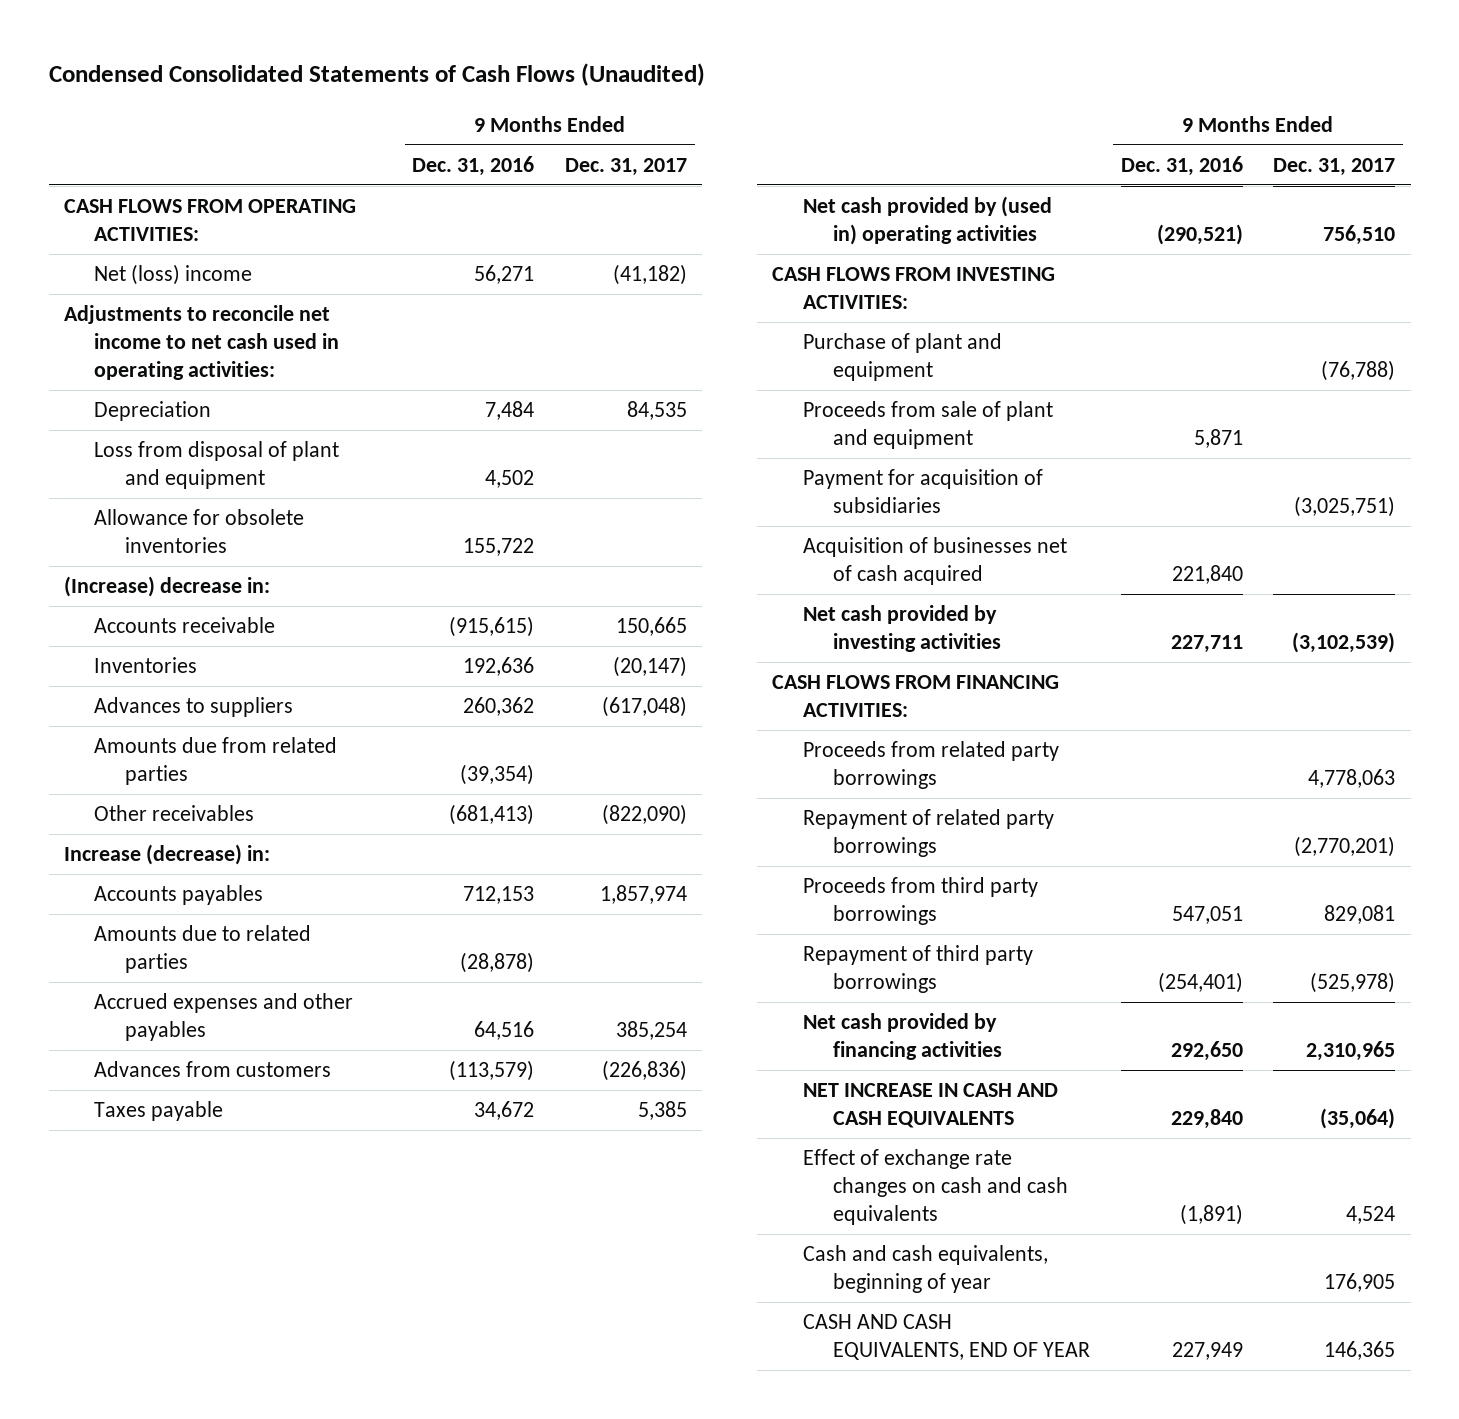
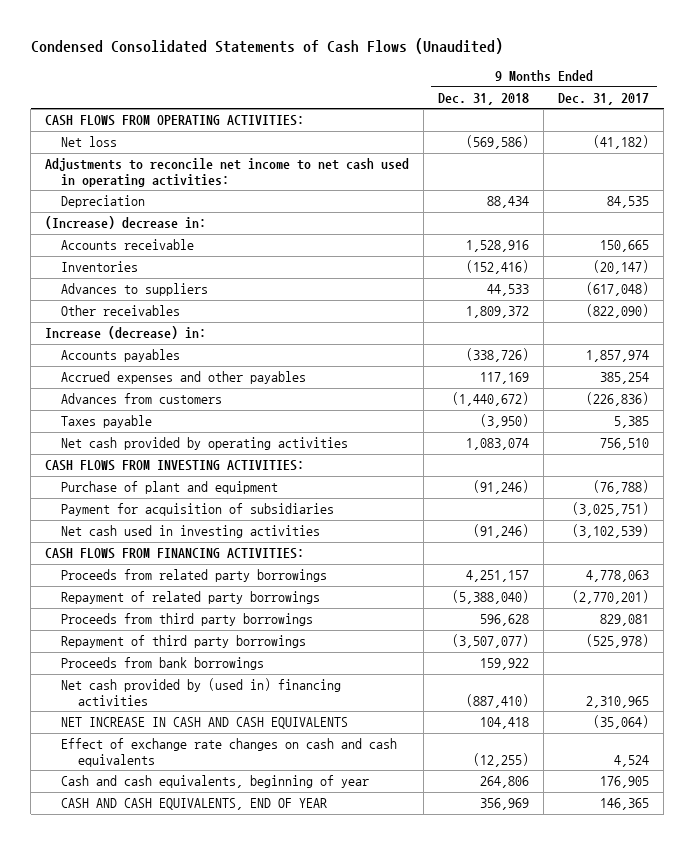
- | 9 Months Ended Dec. 31, 2016 | 9 Months Ended Dec. 31, 2017
+ | 9 Months Ended Dec. 31, 2018 | 9 Months Ended Dec. 31, 2017
- Net (loss) income | 56,271 | (41,182)
+ Net loss | (569,586) | (41,182)
- Loss from disposal of plant and equipment | 4,502 |
- Allowance for obsolete inventories | 155,722 |
- Amounts due from related parties | (39,354) |
- Amounts due to related parties | (28,878) |
- Net cash provided by (used in) operating activities | (290,521) | 756,510
+ Net cash provided by operating activities | 1,083,074 | 756,510
- Proceeds from sale of plant and equipment | 5,871 |
- Acquisition of businesses net of cash acquired | 221,840 |
- Net cash provided by investing activities | 227,711 | (3,102,539)
+ Net cash used in investing activities | (91,246) | (3,102,539)
- Net cash provided by financing activities | 292,650 | 2,310,965
+ Proceeds from bank borrowings | 159,922 |
+ Net cash provided by (used in) financing activities | (887,410) | 2,310,965

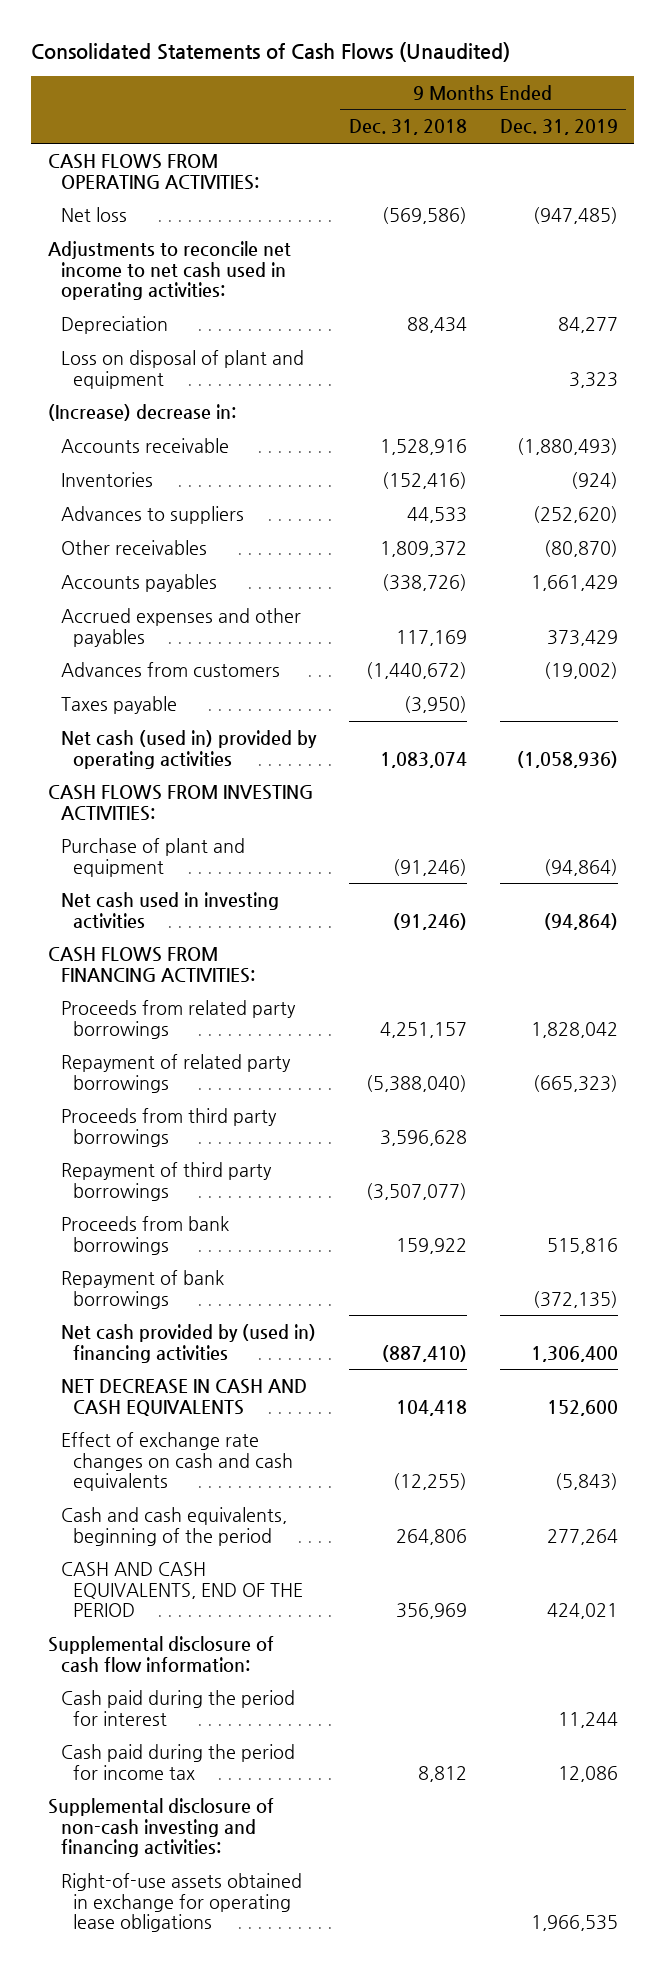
- Condensed Consolidated Statements of Cash Flows (Unaudited)
+ Consolidated Statements of Cash Flows (Unaudited)
- | 9 Months Ended Dec. 31, 2018 | 9 Months Ended Dec. 31, 2017
+ | 9 Months Ended Dec. 31, 2018 | 9 Months Ended Dec. 31, 2019
+ Loss on disposal of plant and equipment | | 3,323
- Increase (decrease) in:
- Net cash provided by operating activities | 1,083,074 | 756,510
+ Net cash (used in) provided by operating activities | 1,083,074 | (1,058,936)
- Payment for acquisition of subsidiaries | | (3,025,751)
- Proceeds from third party borrowings | 596,628 | 829,081
+ Proceeds from third party borrowings | 3,596,628 |
+ Repayment of bank borrowings | | (372,135)
- NET INCREASE IN CASH AND CASH EQUIVALENTS | 104,418 | (35,064)
+ NET DECREASE IN CASH AND CASH EQUIVALENTS | 104,418 | 152,600
- Cash and cash equivalents, beginning of year | 264,806 | 176,905
- CASH AND CASH EQUIVALENTS, END OF YEAR | 356,969 | 146,365
+ Cash and cash equivalents, beginning of the period | 264,806 | 277,264
+ CASH AND CASH EQUIVALENTS, END OF THE PERIOD | 356,969 | 424,021
+ Supplemental disclosure of cash flow information:
+ Cash paid during the period for interest | | 11,244
+ Cash paid during the period for income tax | 8,812 | 12,086
+ Supplemental disclosure of non-cash investing and financing activities:
+ Right-of-use assets obtained in exchange for operating lease obligations | | 1,966,535

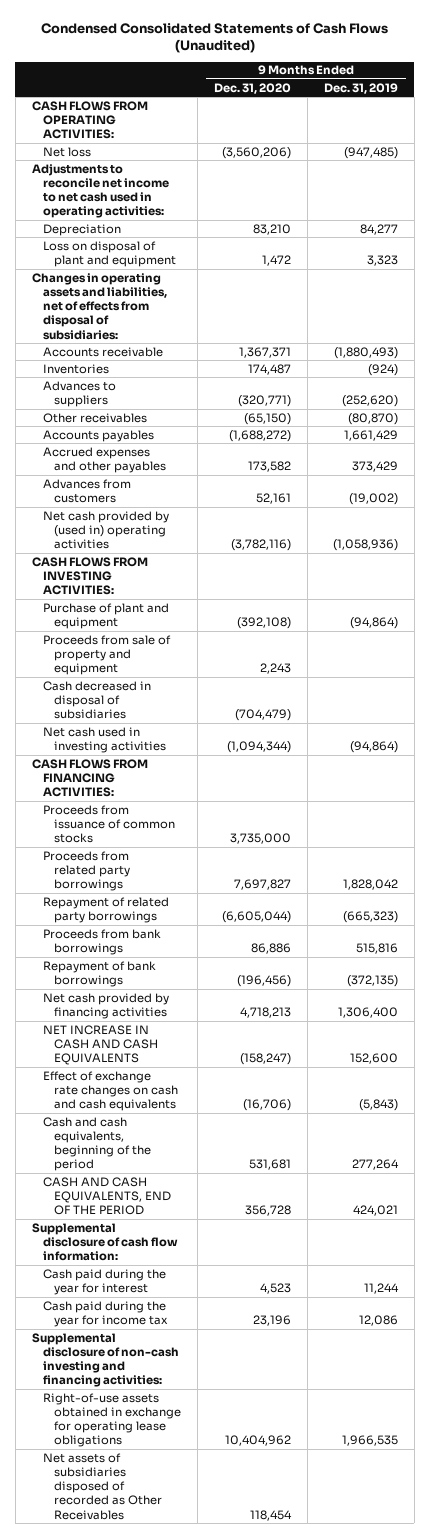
- Consolidated Statements of Cash Flows (Unaudited)
+ Condensed Consolidated Statements of Cash Flows (Unaudited)
- | 9 Months Ended Dec. 31, 2018 | 9 Months Ended Dec. 31, 2019
+ | 9 Months Ended Dec. 31, 2020 | 9 Months Ended Dec. 31, 2019
- (Increase) decrease in:
+ Changes in operating assets and liabilities, net of effects from disposal of subsidiaries:
- Taxes payable | (3,950) |
- Net cash (used in) provided by operating activities | 1,083,074 | (1,058,936)
+ Net cash provided by (used in) operating activities | (3,782,116) | (1,058,936)
+ Proceeds from sale of property and equipment | 2,243 |
+ Cash decreased in disposal of subsidiaries | (704,479) |
+ Proceeds from issuance of common stocks | 3,735,000 |
- Proceeds from third party borrowings | 3,596,628 |
- Repayment of third party borrowings | (3,507,077) |
- Net cash provided by (used in) financing activities | (887,410) | 1,306,400
- NET DECREASE IN CASH AND CASH EQUIVALENTS | 104,418 | 152,600
+ Net cash provided by financing activities | 4,718,213 | 1,306,400
+ NET INCREASE IN CASH AND CASH EQUIVALENTS | (158,247) | 152,600
- Cash paid during the period for interest | | 11,244
- Cash paid during the period for income tax | 8,812 | 12,086
+ Cash paid during the year for interest | 4,523 | 11,244
+ Cash paid during the year for income tax | 23,196 | 12,086
+ Net assets of subsidiaries disposed of recorded as Other Receivables | 118,454 |

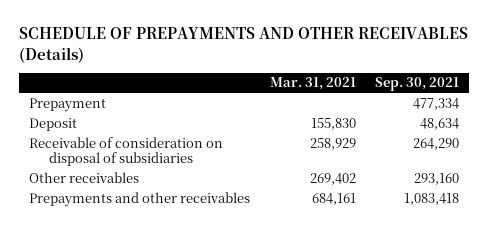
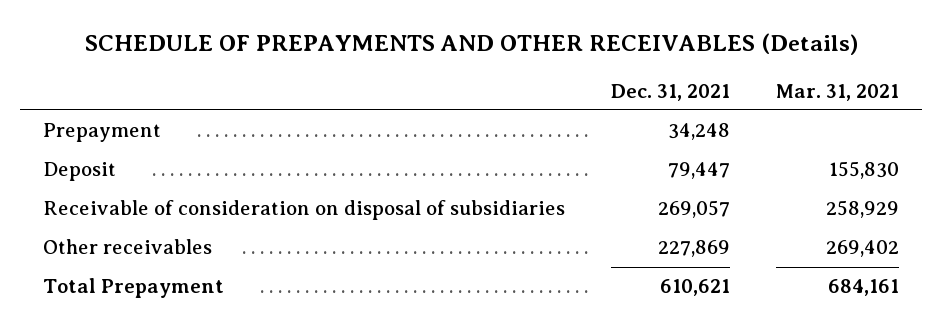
- | Mar. 31, 2021 | Sep. 30, 2021
+ | Dec. 31, 2021 | Mar. 31, 2021
- Prepayments and other receivables | 684,161 | 1,083,418
+ Total Prepayment | 610,621 | 684,161

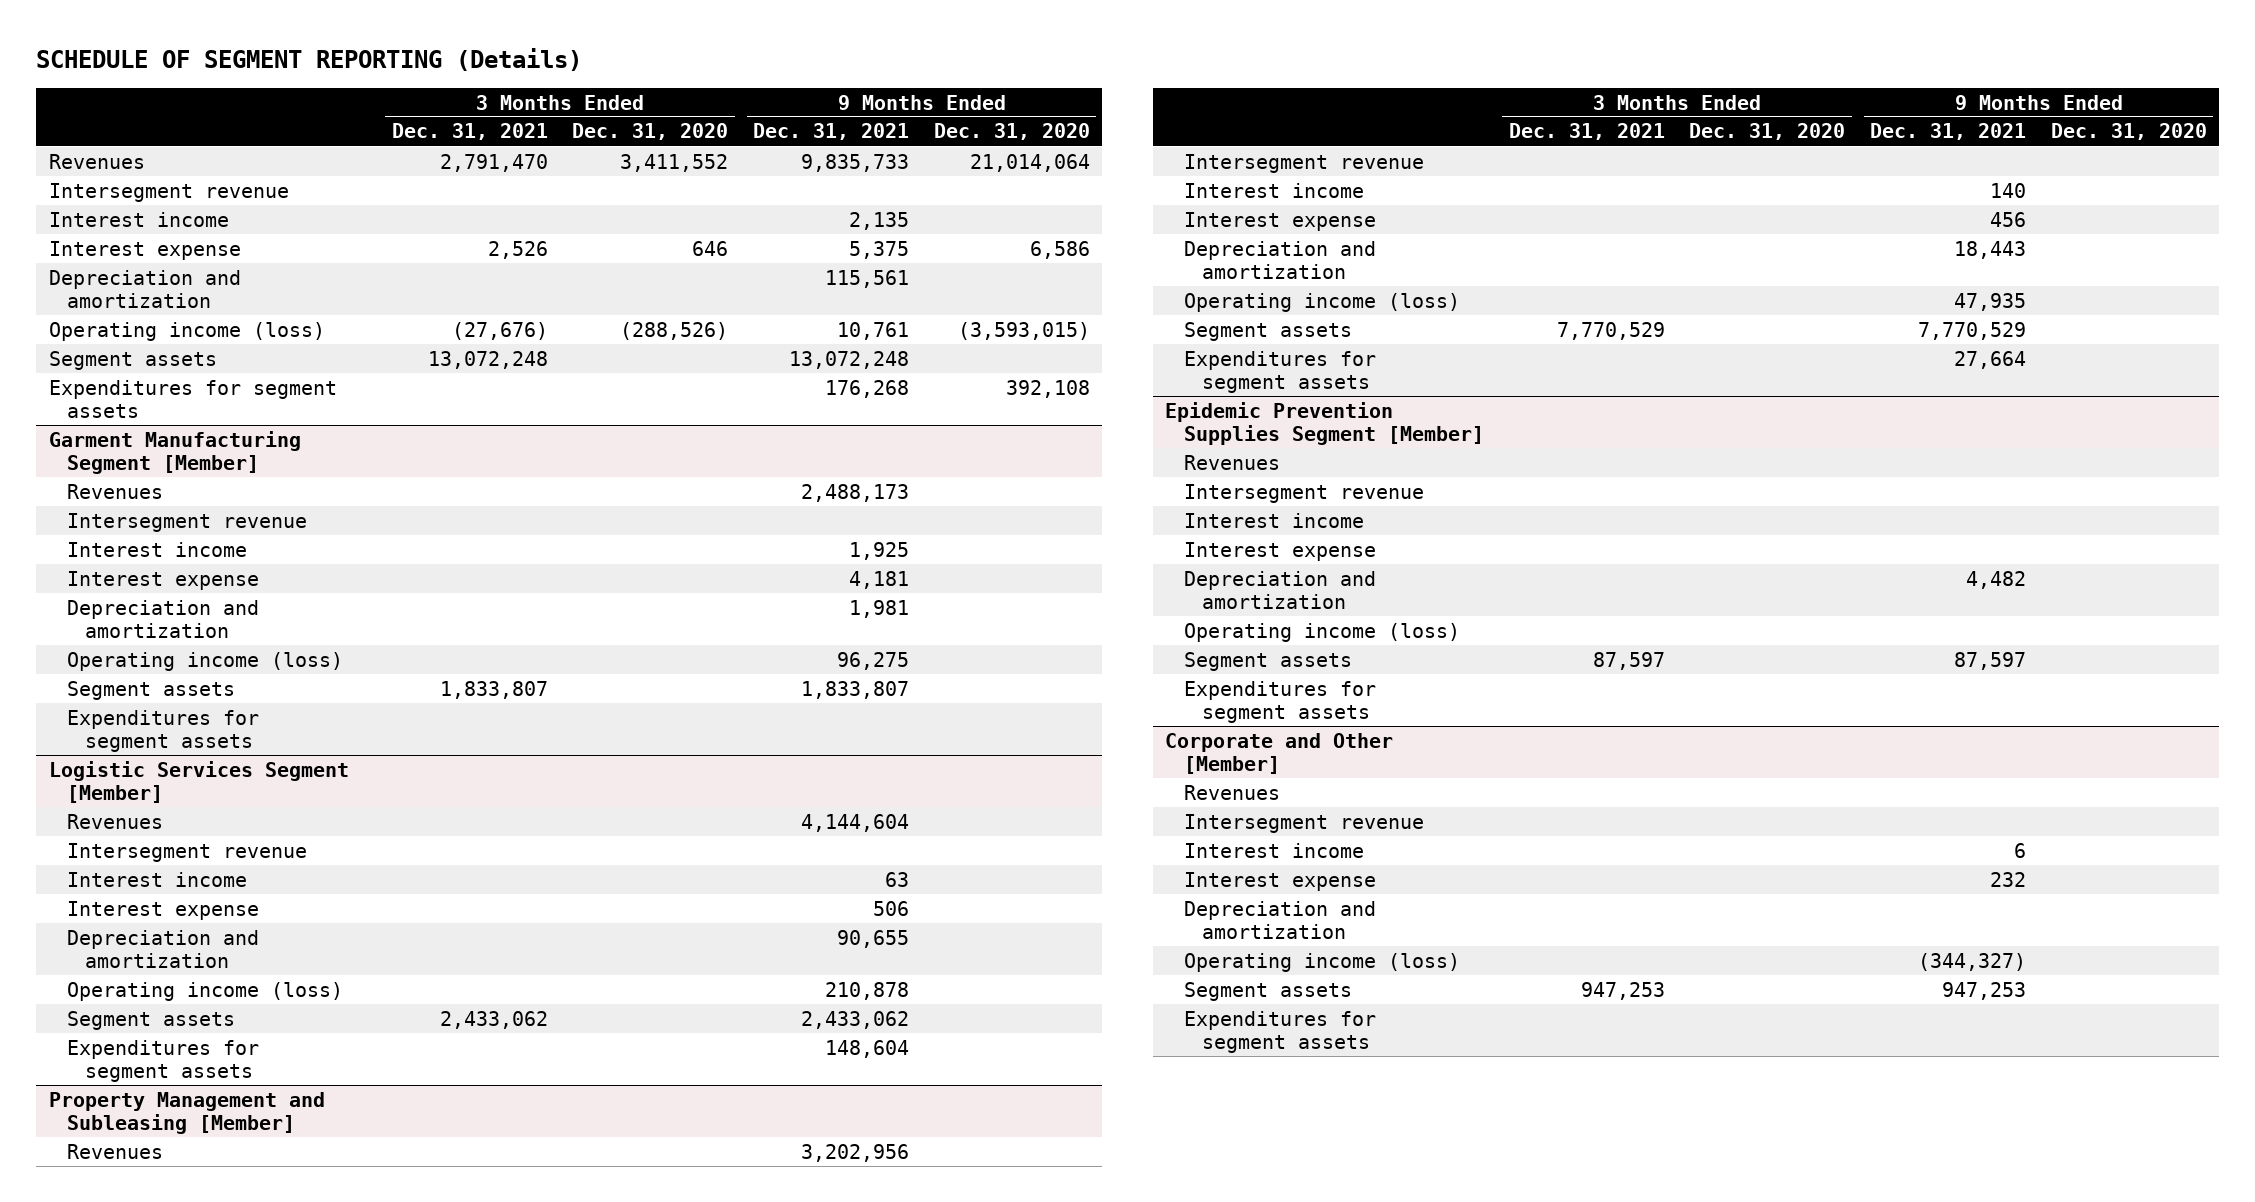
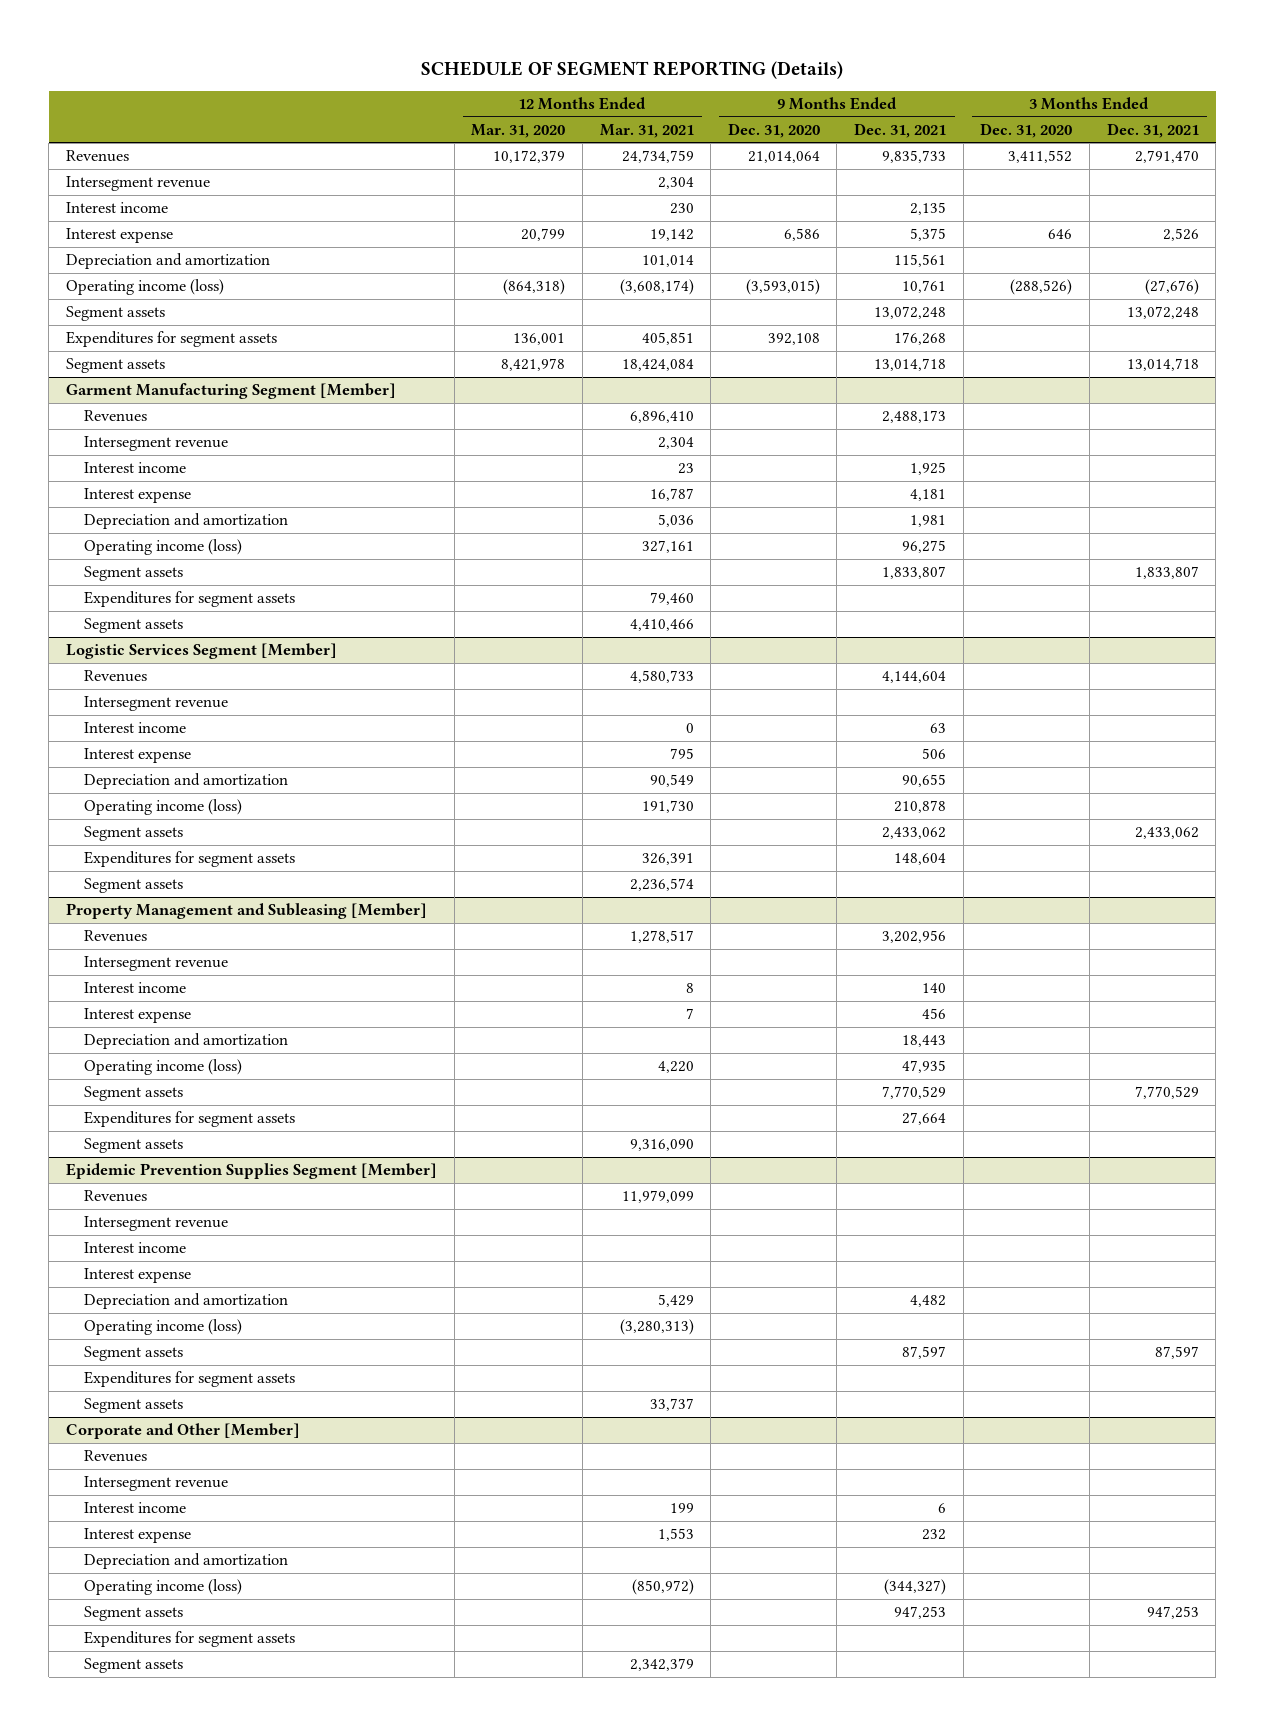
- | 3 Months Ended Dec. 31, 2021 | 3 Months Ended Dec. 31, 2020 | 9 Months Ended Dec. 31, 2021 | 9 Months Ended Dec. 31, 2020
+ | 12 Months Ended Mar. 31, 2020 | 12 Months Ended Mar. 31, 2021 | 9 Months Ended Dec. 31, 2020 | 9 Months Ended Dec. 31, 2021 | 3 Months Ended Dec. 31, 2020 | 3 Months Ended Dec. 31, 2021
+ Segment assets | 8,421,978 | 18,424,084 | | 13,014,718 | | 13,014,718
@ Garment Manufacturing Segment [Member]
+ Segment assets | | 4,410,466 | | | |
@ Logistic Services Segment [Member]
+ Segment assets | | 2,236,574 | | | |
@ Property Management and Subleasing [Member]
+ Segment assets | | 9,316,090 | | | |
@ Epidemic Prevention Supplies Segment [Member]
+ Segment assets | | 33,737 | | | |
@ Corporate and Other [Member]
+ Segment assets | | 2,342,379 | | | |

